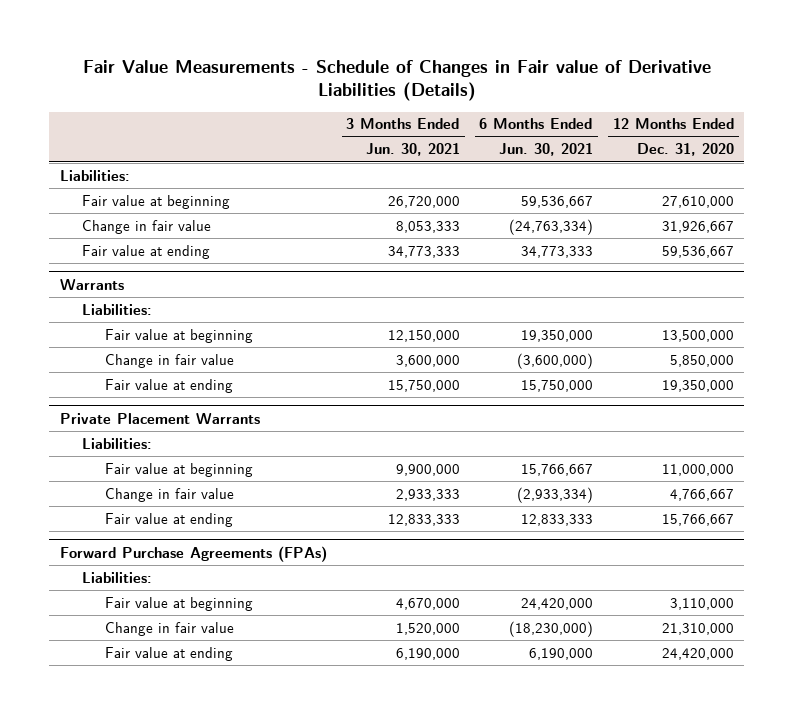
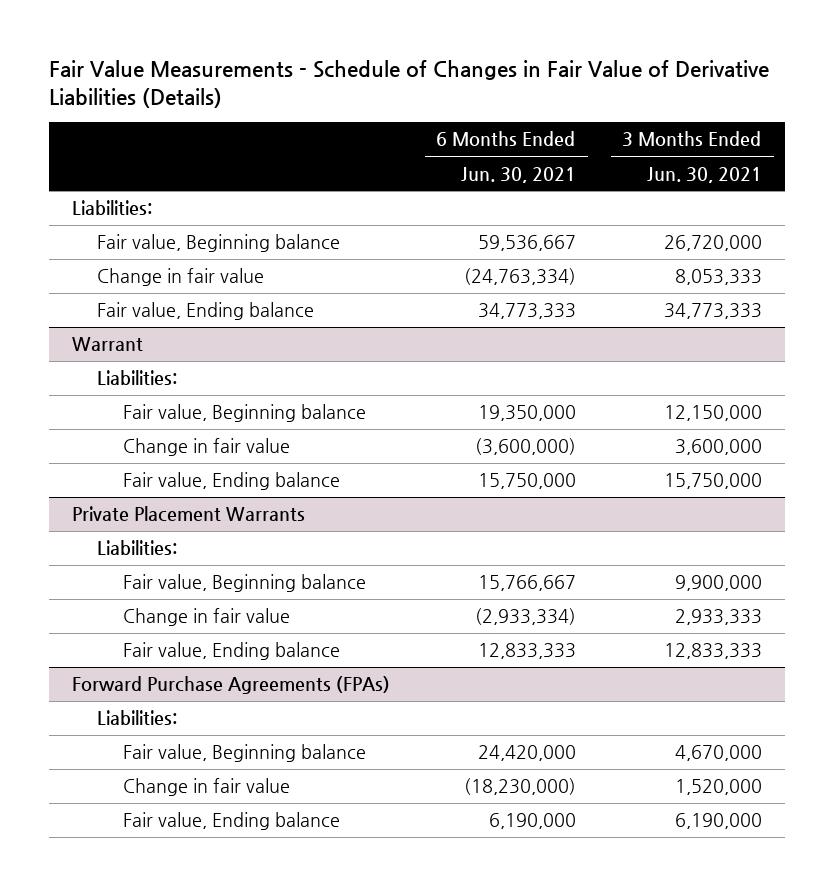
- Fair Value Measurements - Schedule of Changes in Fair value of Derivative Liabilities (Details)
+ Fair Value Measurements - Schedule of Changes in Fair Value of Derivative Liabilities (Details)
- | 3 Months Ended Jun. 30, 2021 | 6 Months Ended Jun. 30, 2021 | 12 Months Ended Dec. 31, 2020
+ | 6 Months Ended Jun. 30, 2021 | 3 Months Ended Jun. 30, 2021
- Fair value at beginning | 26,720,000 | 59,536,667 | 27,610,000
+ Fair value, Beginning balance | 59,536,667 | 26,720,000
- Fair value at ending | 34,773,333 | 34,773,333 | 59,536,667
- Warrants
+ Fair value, Ending balance | 34,773,333 | 34,773,333
+ Warrant
- Fair value at beginning | 12,150,000 | 19,350,000 | 13,500,000
+ Fair value, Beginning balance | 19,350,000 | 12,150,000
- Fair value at ending | 15,750,000 | 15,750,000 | 19,350,000
+ Fair value, Ending balance | 15,750,000 | 15,750,000
@ Private Placement Warrants
- Fair value at beginning | 9,900,000 | 15,766,667 | 11,000,000
+ Fair value, Beginning balance | 15,766,667 | 9,900,000
- Fair value at ending | 12,833,333 | 12,833,333 | 15,766,667
+ Fair value, Ending balance | 12,833,333 | 12,833,333
@ Forward Purchase Agreements (FPAs)
- Fair value at beginning | 4,670,000 | 24,420,000 | 3,110,000
+ Fair value, Beginning balance | 24,420,000 | 4,670,000
- Fair value at ending | 6,190,000 | 6,190,000 | 24,420,000
+ Fair value, Ending balance | 6,190,000 | 6,190,000

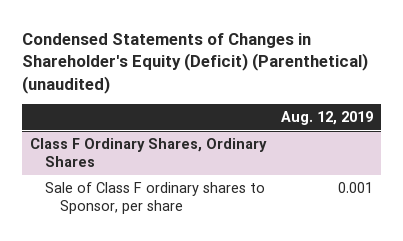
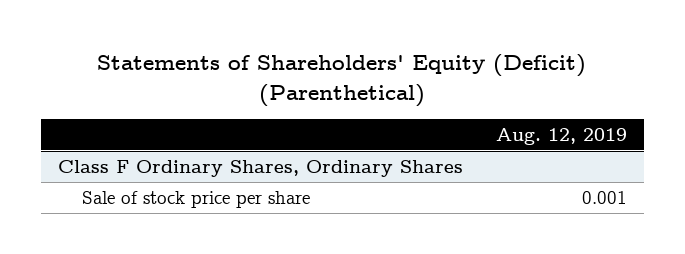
- Condensed Statements of Changes in Shareholder's Equity (Deficit) (Parenthetical) (unaudited)
+ Statements of Shareholders' Equity (Deficit) (Parenthetical)
@ Class F Ordinary Shares, Ordinary Shares
- Sale of Class F ordinary shares to Sponsor, per share | 0.001
+ Sale of stock price per share | 0.001

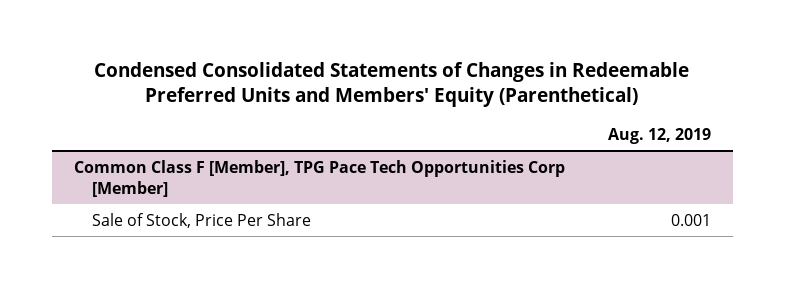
- Statements of Shareholders' Equity (Deficit) (Parenthetical)
+ Condensed Consolidated Statements of Changes in Redeemable Preferred Units and Members' Equity (Parenthetical)
- Class F Ordinary Shares, Ordinary Shares
- Sale of stock price per share | 0.001
+ Common Class F [Member], TPG Pace Tech Opportunities Corp [Member]
+ Sale of Stock, Price Per Share | 0.001

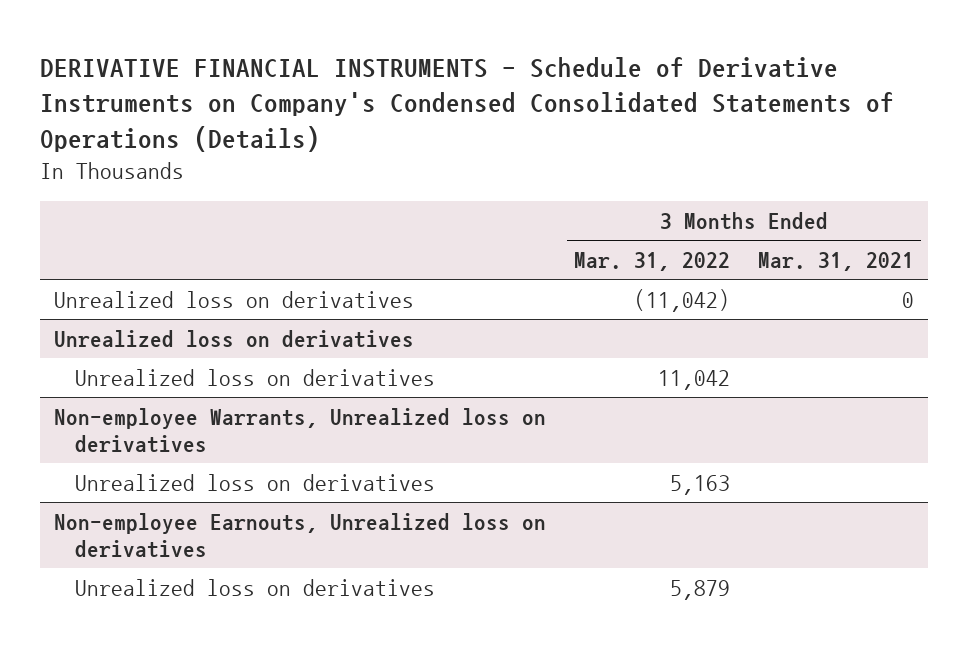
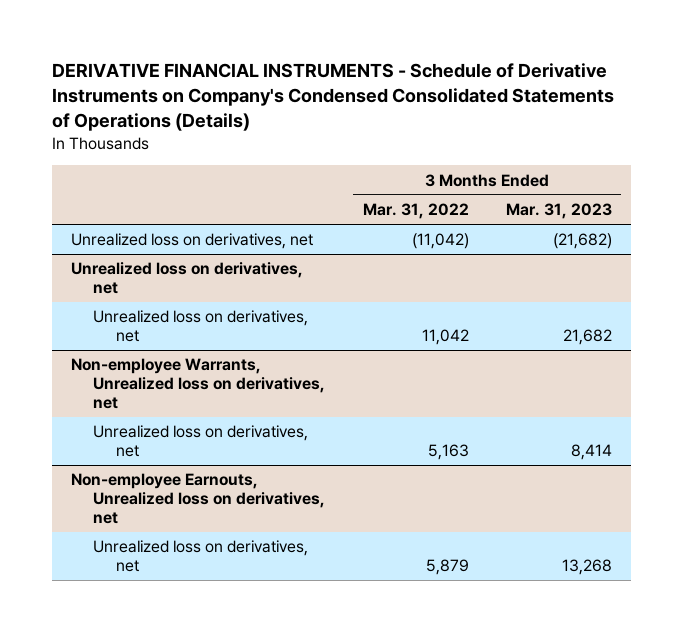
- | 3 Months Ended Mar. 31, 2022 | 3 Months Ended Mar. 31, 2021
+ | 3 Months Ended Mar. 31, 2022 | 3 Months Ended Mar. 31, 2023
- Unrealized loss on derivatives | (11,042) | 0
- Unrealized loss on derivatives
- Unrealized loss on derivatives | 11,042 |
- Non-employee Warrants, Unrealized loss on derivatives
- Unrealized loss on derivatives | 5,163 |
- Non-employee Earnouts, Unrealized loss on derivatives
- Unrealized loss on derivatives | 5,879 |
+ Unrealized loss on derivatives, net | (11,042) | (21,682)
+ Unrealized loss on derivatives, net
+ Unrealized loss on derivatives, net | 11,042 | 21,682
+ Non-employee Warrants, Unrealized loss on derivatives, net
+ Unrealized loss on derivatives, net | 5,163 | 8,414
+ Non-employee Earnouts, Unrealized loss on derivatives, net
+ Unrealized loss on derivatives, net | 5,879 | 13,268

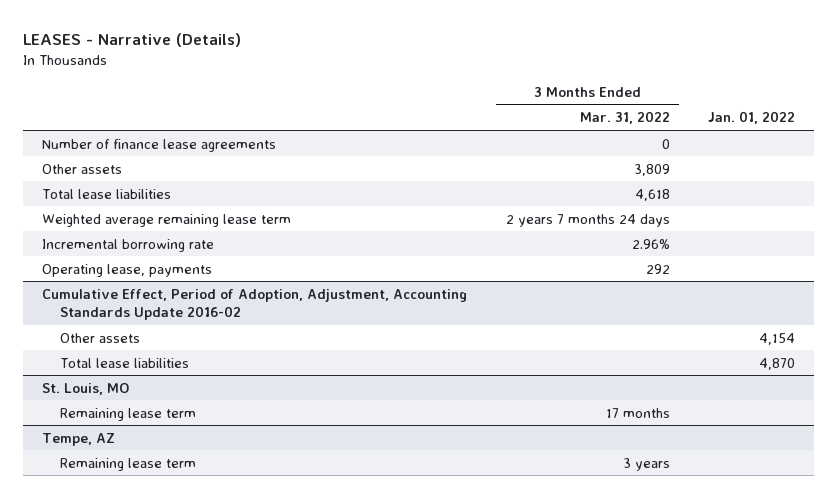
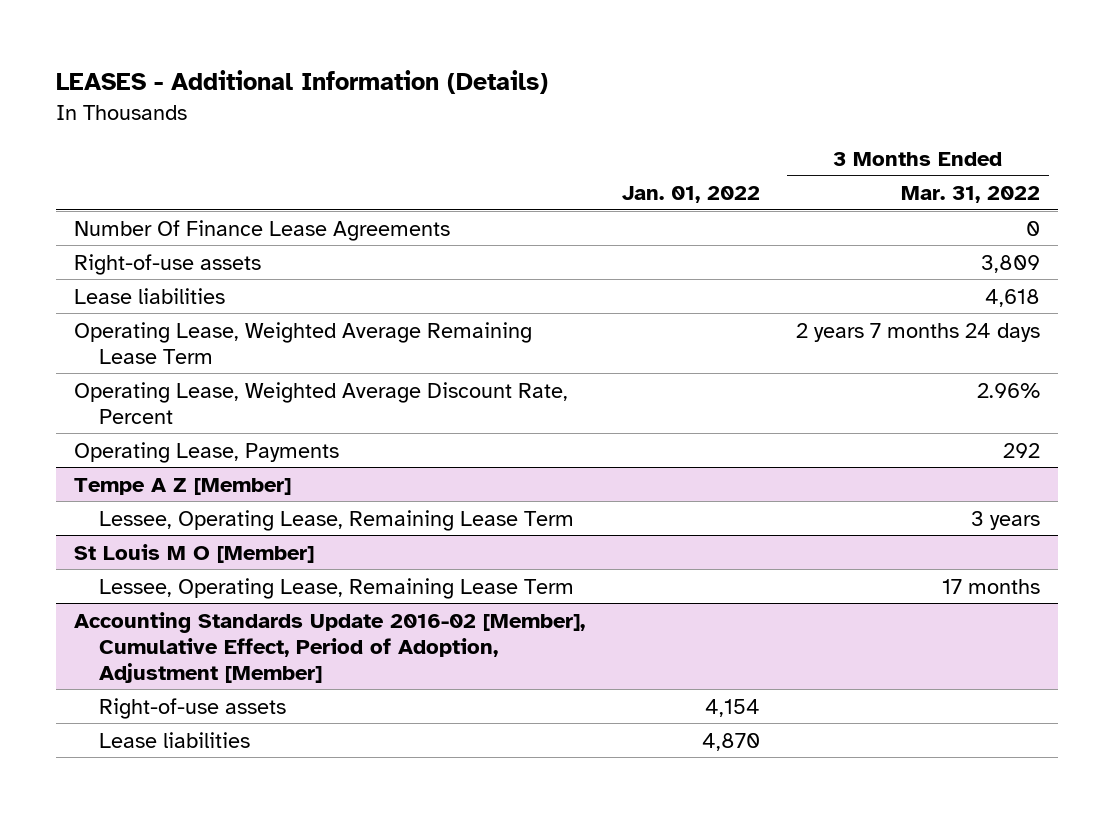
- LEASES - Narrative (Details)
+ LEASES - Additional Information (Details)
- | 3 Months Ended Mar. 31, 2022 | Jan. 01, 2022
+ | Jan. 01, 2022 | 3 Months Ended Mar. 31, 2022
- Number of finance lease agreements | 0 |
- Other assets | 3,809 |
- Total lease liabilities | 4,618 |
- Weighted average remaining lease term | 2 years 7 months 24 days |
- Incremental borrowing rate | 2.96% |
- Operating lease, payments | 292 |
- Cumulative Effect, Period of Adoption, Adjustment, Accounting Standards Update 2016-02
- Other assets | | 4,154
- Total lease liabilities | | 4,870
- St. Louis, MO
- Remaining lease term | 17 months |
- Tempe, AZ
- Remaining lease term | 3 years |
+ Number Of Finance Lease Agreements | | 0
+ Right-of-use assets | | 3,809
+ Lease liabilities | | 4,618
+ Operating Lease, Weighted Average Remaining Lease Term | | 2 years 7 months 24 days
+ Operating Lease, Weighted Average Discount Rate, Percent | | 2.96%
+ Operating Lease, Payments | | 292
+ Tempe A Z [Member]
+ Lessee, Operating Lease, Remaining Lease Term | | 3 years
+ St Louis M O [Member]
+ Lessee, Operating Lease, Remaining Lease Term | | 17 months
+ Accounting Standards Update 2016-02 [Member], Cumulative Effect, Period of Adoption, Adjustment [Member]
+ Right-of-use assets | 4,154 |
+ Lease liabilities | 4,870 |

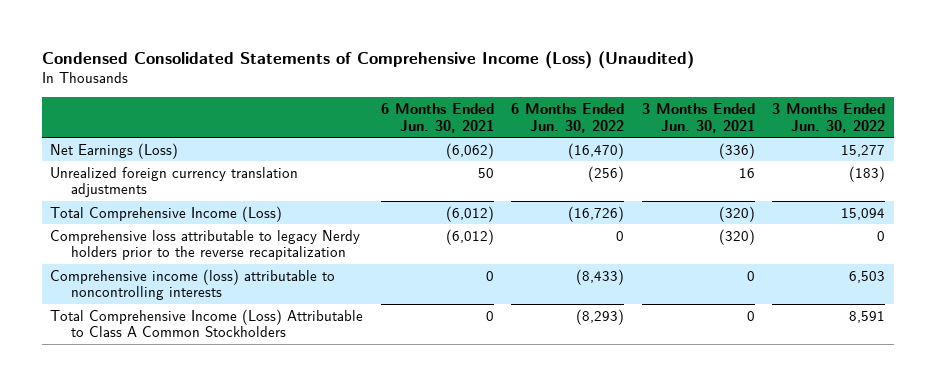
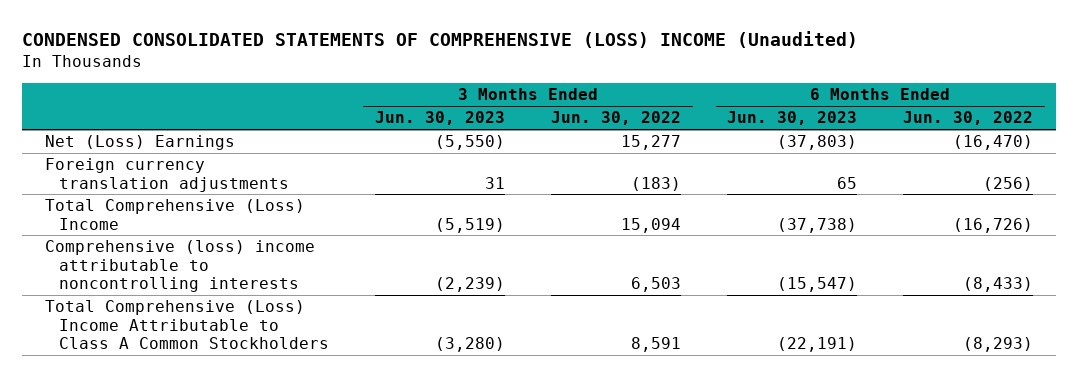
- Condensed Consolidated Statements of Comprehensive Income (Loss) (Unaudited)
+ CONDENSED CONSOLIDATED STATEMENTS OF COMPREHENSIVE (LOSS) INCOME (Unaudited)
- | 6 Months Ended Jun. 30, 2021 | 6 Months Ended Jun. 30, 2022 | 3 Months Ended Jun. 30, 2021 | 3 Months Ended Jun. 30, 2022
+ | 3 Months Ended Jun. 30, 2023 | 3 Months Ended Jun. 30, 2022 | 6 Months Ended Jun. 30, 2023 | 6 Months Ended Jun. 30, 2022
- Net Earnings (Loss) | (6,062) | (16,470) | (336) | 15,277
- Unrealized foreign currency translation adjustments | 50 | (256) | 16 | (183)
- Total Comprehensive Income (Loss) | (6,012) | (16,726) | (320) | 15,094
- Comprehensive loss attributable to legacy Nerdy holders prior to the reverse recapitalization | (6,012) | 0 | (320) | 0
- Comprehensive income (loss) attributable to noncontrolling interests | 0 | (8,433) | 0 | 6,503
- Total Comprehensive Income (Loss) Attributable to Class A Common Stockholders | 0 | (8,293) | 0 | 8,591
+ Net (Loss) Earnings | (5,550) | 15,277 | (37,803) | (16,470)
+ Foreign currency translation adjustments | 31 | (183) | 65 | (256)
+ Total Comprehensive (Loss) Income | (5,519) | 15,094 | (37,738) | (16,726)
+ Comprehensive (loss) income attributable to noncontrolling interests | (2,239) | 6,503 | (15,547) | (8,433)
+ Total Comprehensive (Loss) Income Attributable to Class A Common Stockholders | (3,280) | 8,591 | (22,191) | (8,293)

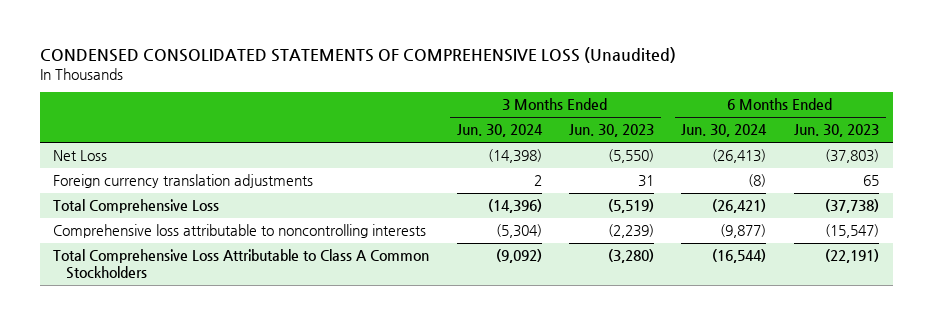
- CONDENSED CONSOLIDATED STATEMENTS OF COMPREHENSIVE (LOSS) INCOME (Unaudited)
+ CONDENSED CONSOLIDATED STATEMENTS OF COMPREHENSIVE LOSS (Unaudited)
- | 3 Months Ended Jun. 30, 2023 | 3 Months Ended Jun. 30, 2022 | 6 Months Ended Jun. 30, 2023 | 6 Months Ended Jun. 30, 2022
+ | 3 Months Ended Jun. 30, 2024 | 3 Months Ended Jun. 30, 2023 | 6 Months Ended Jun. 30, 2024 | 6 Months Ended Jun. 30, 2023
- Net (Loss) Earnings | (5,550) | 15,277 | (37,803) | (16,470)
+ Net Loss | (14,398) | (5,550) | (26,413) | (37,803)
- Total Comprehensive (Loss) Income | (5,519) | 15,094 | (37,738) | (16,726)
- Comprehensive (loss) income attributable to noncontrolling interests | (2,239) | 6,503 | (15,547) | (8,433)
- Total Comprehensive (Loss) Income Attributable to Class A Common Stockholders | (3,280) | 8,591 | (22,191) | (8,293)
+ Total Comprehensive Loss | (14,396) | (5,519) | (26,421) | (37,738)
+ Comprehensive loss attributable to noncontrolling interests | (5,304) | (2,239) | (9,877) | (15,547)
+ Total Comprehensive Loss Attributable to Class A Common Stockholders | (9,092) | (3,280) | (16,544) | (22,191)

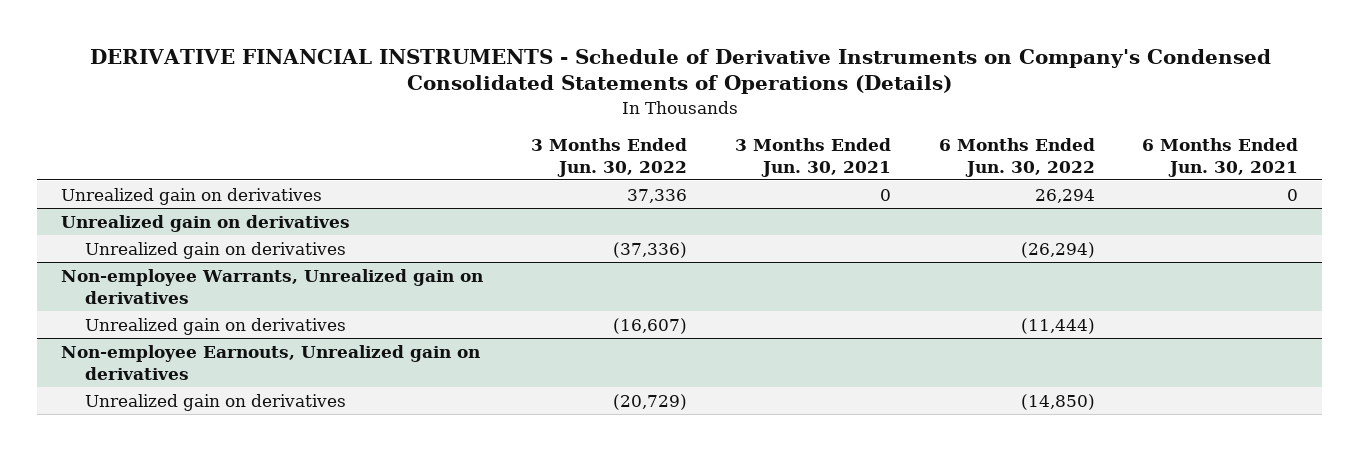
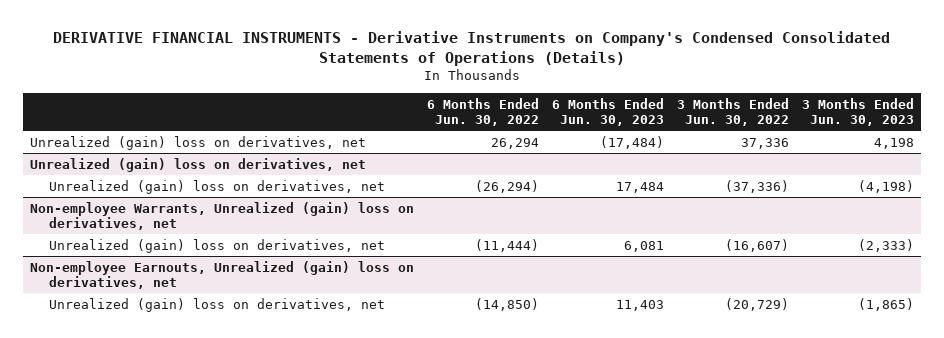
- DERIVATIVE FINANCIAL INSTRUMENTS - Schedule of Derivative Instruments on Company's Condensed Consolidated Statements of Operations (Details)
+ DERIVATIVE FINANCIAL INSTRUMENTS - Derivative Instruments on Company's Condensed Consolidated Statements of Operations (Details)
- | 3 Months Ended Jun. 30, 2022 | 3 Months Ended Jun. 30, 2021 | 6 Months Ended Jun. 30, 2022 | 6 Months Ended Jun. 30, 2021
+ | 6 Months Ended Jun. 30, 2022 | 6 Months Ended Jun. 30, 2023 | 3 Months Ended Jun. 30, 2022 | 3 Months Ended Jun. 30, 2023
- Unrealized gain on derivatives | 37,336 | 0 | 26,294 | 0
- Unrealized gain on derivatives
- Unrealized gain on derivatives | (37,336) | | (26,294) |
- Non-employee Warrants, Unrealized gain on derivatives
- Unrealized gain on derivatives | (16,607) | | (11,444) |
- Non-employee Earnouts, Unrealized gain on derivatives
- Unrealized gain on derivatives | (20,729) | | (14,850) |
+ Unrealized (gain) loss on derivatives, net | 26,294 | (17,484) | 37,336 | 4,198
+ Unrealized (gain) loss on derivatives, net
+ Unrealized (gain) loss on derivatives, net | (26,294) | 17,484 | (37,336) | (4,198)
+ Non-employee Warrants, Unrealized (gain) loss on derivatives, net
+ Unrealized (gain) loss on derivatives, net | (11,444) | 6,081 | (16,607) | (2,333)
+ Non-employee Earnouts, Unrealized (gain) loss on derivatives, net
+ Unrealized (gain) loss on derivatives, net | (14,850) | 11,403 | (20,729) | (1,865)

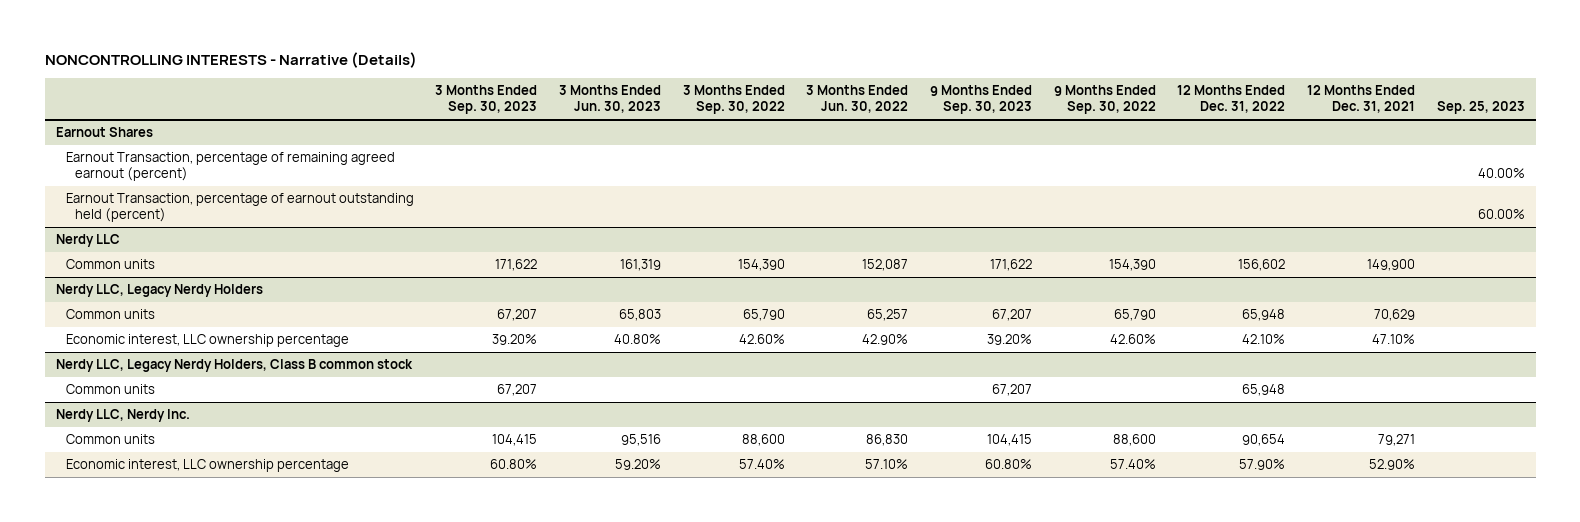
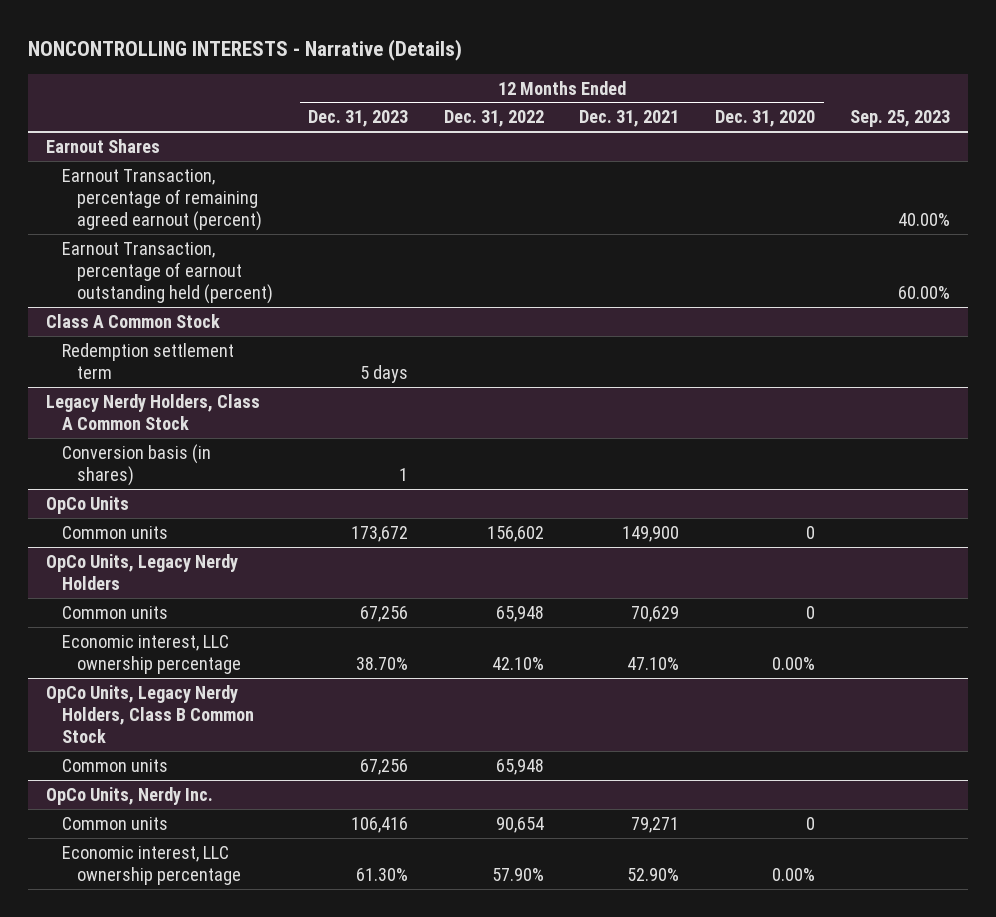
- | 3 Months Ended Sep. 30, 2023 | 3 Months Ended Jun. 30, 2023 | 3 Months Ended Sep. 30, 2022 | 3 Months Ended Jun. 30, 2022 | 9 Months Ended Sep. 30, 2023 | 9 Months Ended Sep. 30, 2022 | 12 Months Ended Dec. 31, 2022 | 12 Months Ended Dec. 31, 2021 | Sep. 25, 2023
+ | 12 Months Ended Dec. 31, 2023 | 12 Months Ended Dec. 31, 2022 | 12 Months Ended Dec. 31, 2021 | 12 Months Ended Dec. 31, 2020 | Sep. 25, 2023
- Nerdy LLC
+ Class A Common Stock
+ Redemption settlement term | 5 days | | | |
+ Legacy Nerdy Holders, Class A Common Stock
+ Conversion basis (in shares) | 1 | | | |
+ OpCo Units
- Nerdy LLC, Legacy Nerdy Holders
+ OpCo Units, Legacy Nerdy Holders
- Nerdy LLC, Legacy Nerdy Holders, Class B common stock
+ OpCo Units, Legacy Nerdy Holders, Class B Common Stock
- Nerdy LLC, Nerdy Inc.
+ OpCo Units, Nerdy Inc.

